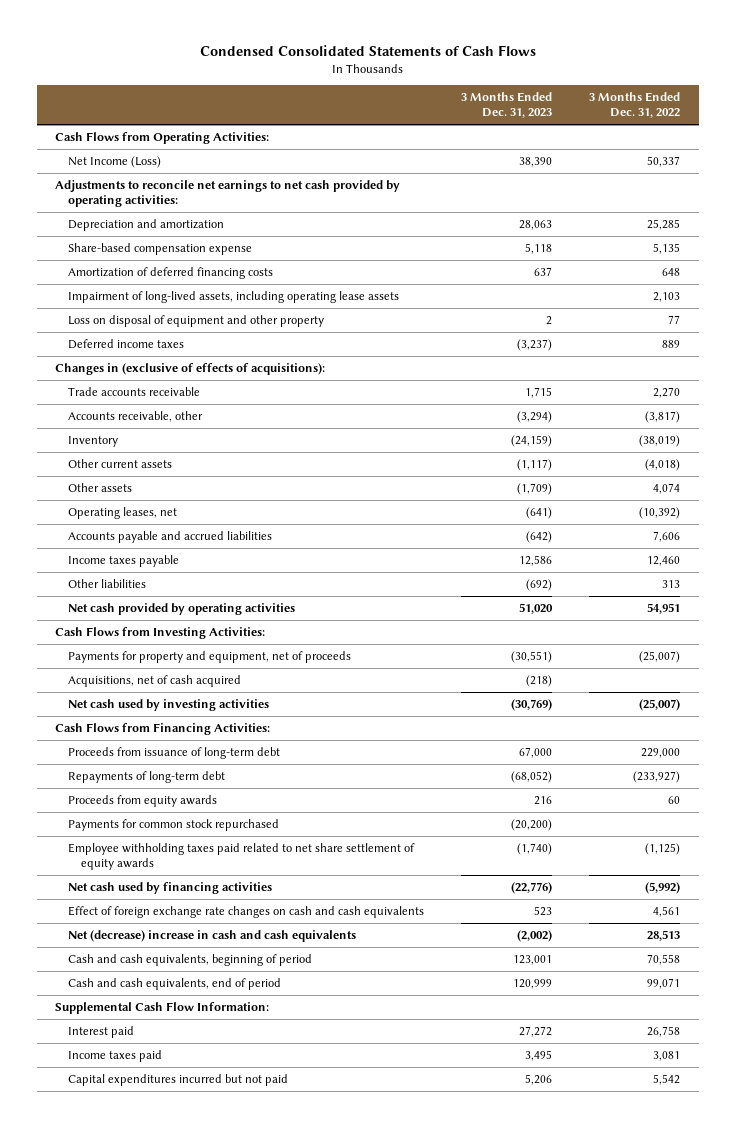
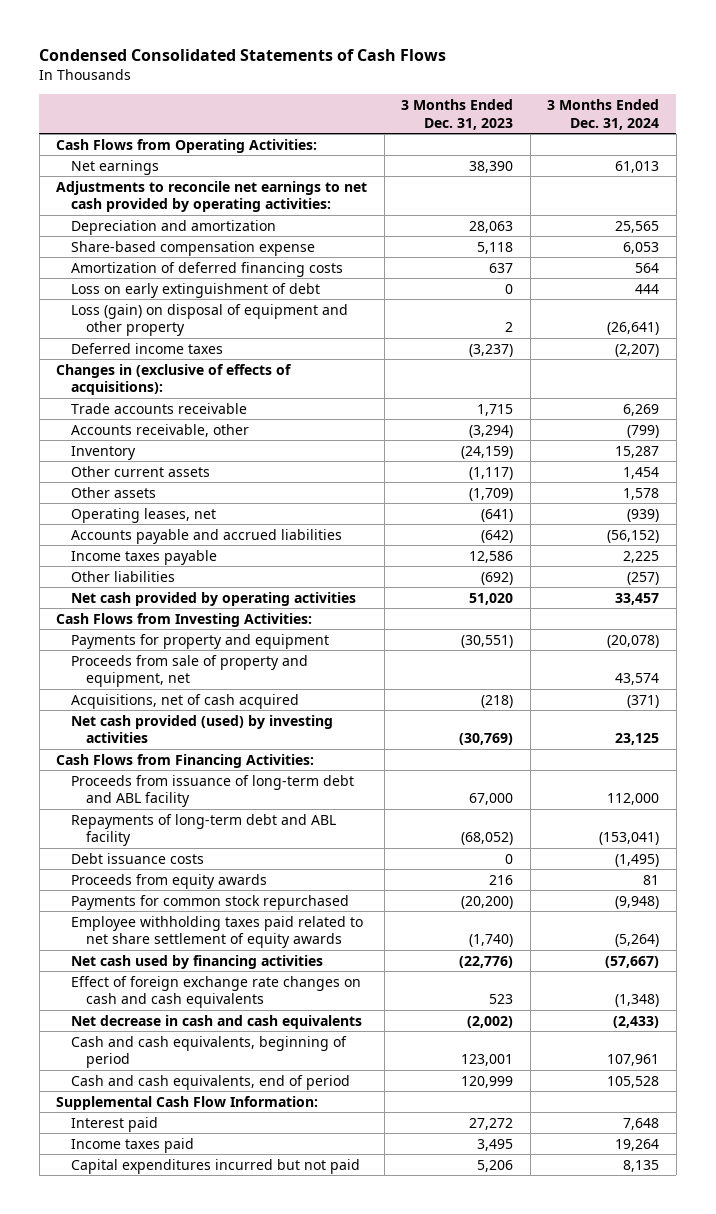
- | 3 Months Ended Dec. 31, 2023 | 3 Months Ended Dec. 31, 2022
+ | 3 Months Ended Dec. 31, 2023 | 3 Months Ended Dec. 31, 2024
- Net Income (Loss) | 38,390 | 50,337
+ Net earnings | 38,390 | 61,013
- Impairment of long-lived assets, including operating lease assets | | 2,103
- Loss on disposal of equipment and other property | 2 | 77
+ Loss on early extinguishment of debt | 0 | 444
+ Loss (gain) on disposal of equipment and other property | 2 | (26,641)
- Payments for property and equipment, net of proceeds | (30,551) | (25,007)
+ Payments for property and equipment | (30,551) | (20,078)
+ Proceeds from sale of property and equipment, net | | 43,574
- Net cash used by investing activities | (30,769) | (25,007)
+ Net cash provided (used) by investing activities | (30,769) | 23,125
- Proceeds from issuance of long-term debt | 67,000 | 229,000
- Repayments of long-term debt | (68,052) | (233,927)
+ Proceeds from issuance of long-term debt and ABL facility | 67,000 | 112,000
+ Repayments of long-term debt and ABL facility | (68,052) | (153,041)
+ Debt issuance costs | 0 | (1,495)
- Net (decrease) increase in cash and cash equivalents | (2,002) | 28,513
+ Net decrease in cash and cash equivalents | (2,002) | (2,433)

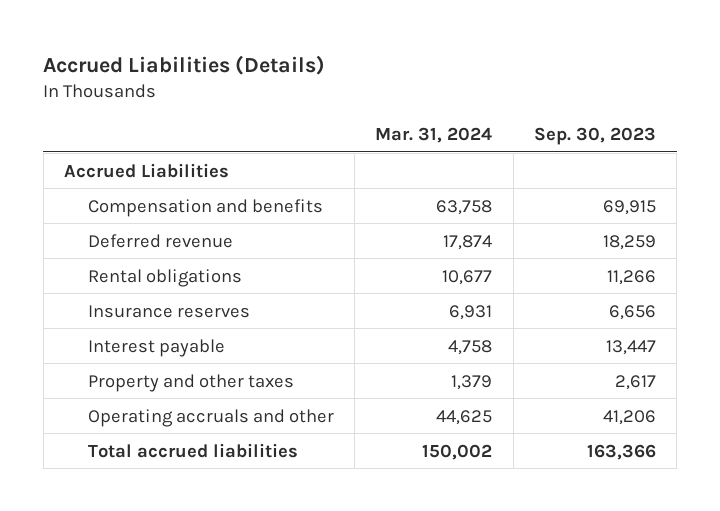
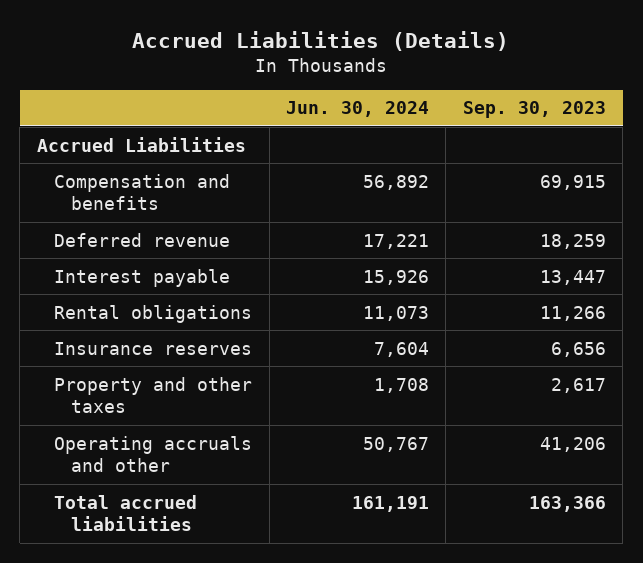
- | Mar. 31, 2024 | Sep. 30, 2023
+ | Jun. 30, 2024 | Sep. 30, 2023
moved up: Interest payable | 15,926 | 13,447

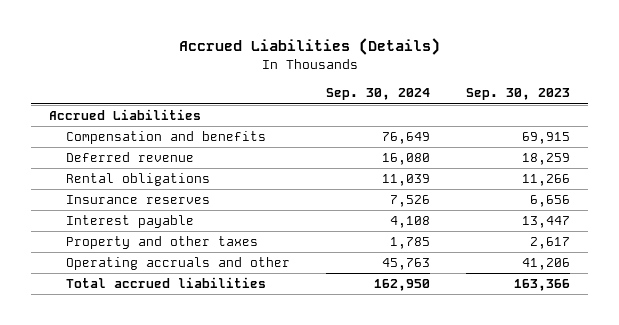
- | Jun. 30, 2024 | Sep. 30, 2023
+ | Sep. 30, 2024 | Sep. 30, 2023
moved down: Interest payable | 4,108 | 13,447

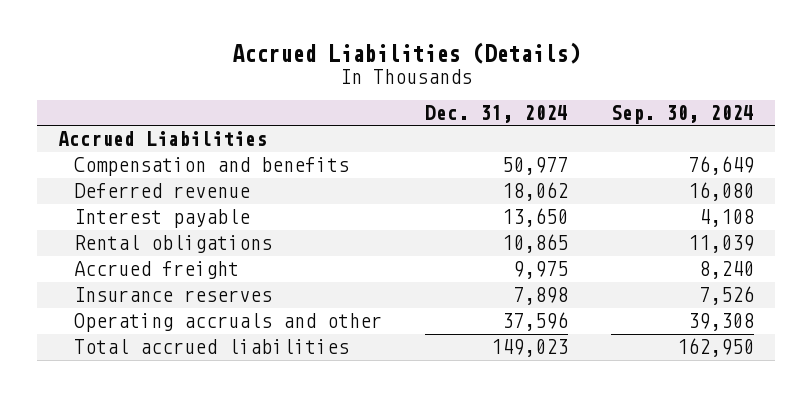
- | Sep. 30, 2024 | Sep. 30, 2023
+ | Dec. 31, 2024 | Sep. 30, 2024
moved up: Interest payable | 13,650 | 4,108
+ Accrued freight | 9,975 | 8,240
- Property and other taxes | 1,785 | 2,617
- Operating accruals and other | 45,763 | 41,206
+ Operating accruals and other | 37,596 | 39,308

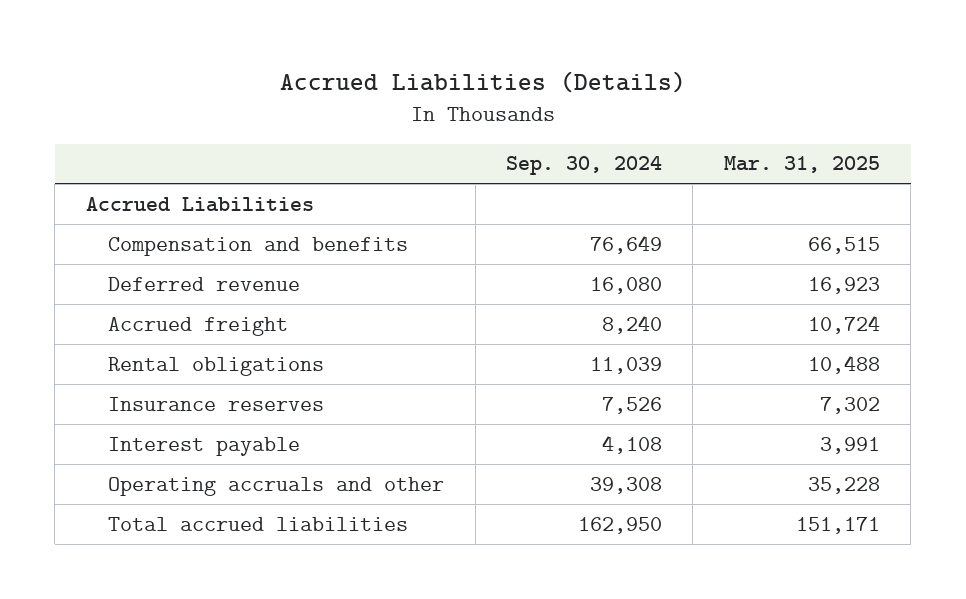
- | Dec. 31, 2024 | Sep. 30, 2024
+ | Sep. 30, 2024 | Mar. 31, 2025
moved down: Rental obligations | 11,039 | 10,488
moved down: Interest payable | 4,108 | 3,991

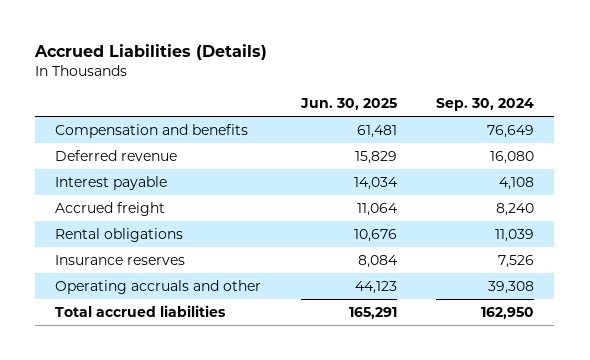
- | Sep. 30, 2024 | Mar. 31, 2025
+ | Jun. 30, 2025 | Sep. 30, 2024
- Accrued Liabilities
moved up: Interest payable | 14,034 | 4,108

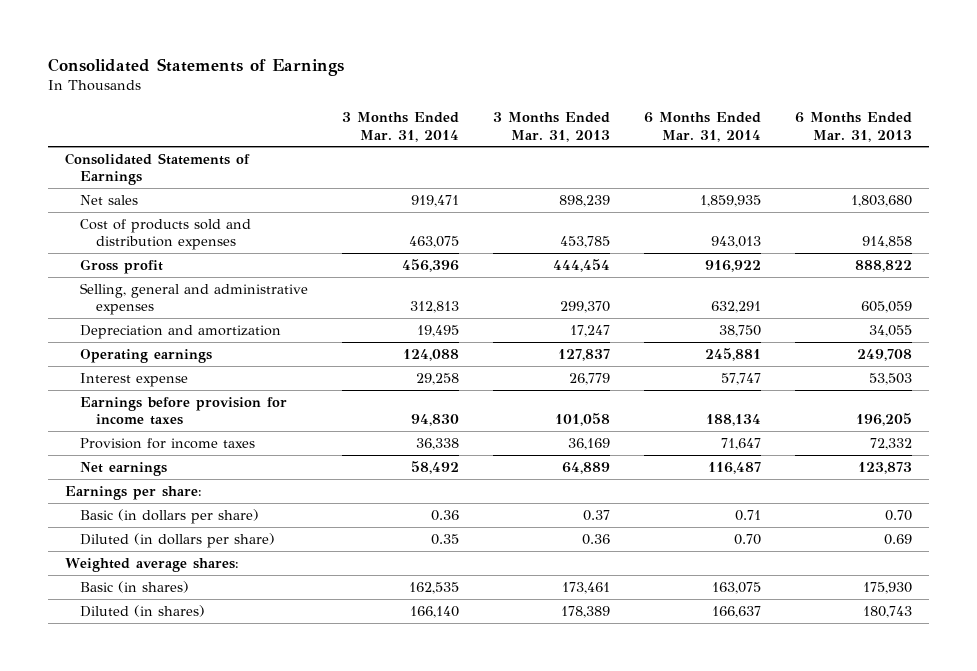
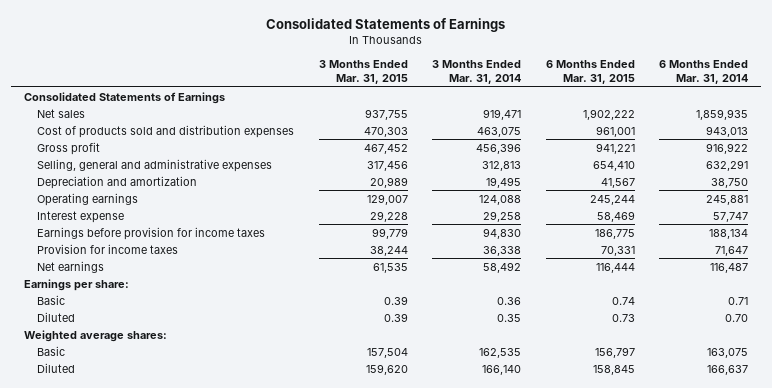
- | 3 Months Ended Mar. 31, 2014 | 3 Months Ended Mar. 31, 2013 | 6 Months Ended Mar. 31, 2014 | 6 Months Ended Mar. 31, 2013
+ | 3 Months Ended Mar. 31, 2015 | 3 Months Ended Mar. 31, 2014 | 6 Months Ended Mar. 31, 2015 | 6 Months Ended Mar. 31, 2014
- Basic (in dollars per share) | 0.36 | 0.37 | 0.71 | 0.70
- Diluted (in dollars per share) | 0.35 | 0.36 | 0.70 | 0.69
+ Basic | 0.39 | 0.36 | 0.74 | 0.71
+ Diluted | 0.39 | 0.35 | 0.73 | 0.70
- Basic (in shares) | 162,535 | 173,461 | 163,075 | 175,930
- Diluted (in shares) | 166,140 | 178,389 | 166,637 | 180,743
+ Basic | 157,504 | 162,535 | 156,797 | 163,075
+ Diluted | 159,620 | 166,140 | 158,845 | 166,637

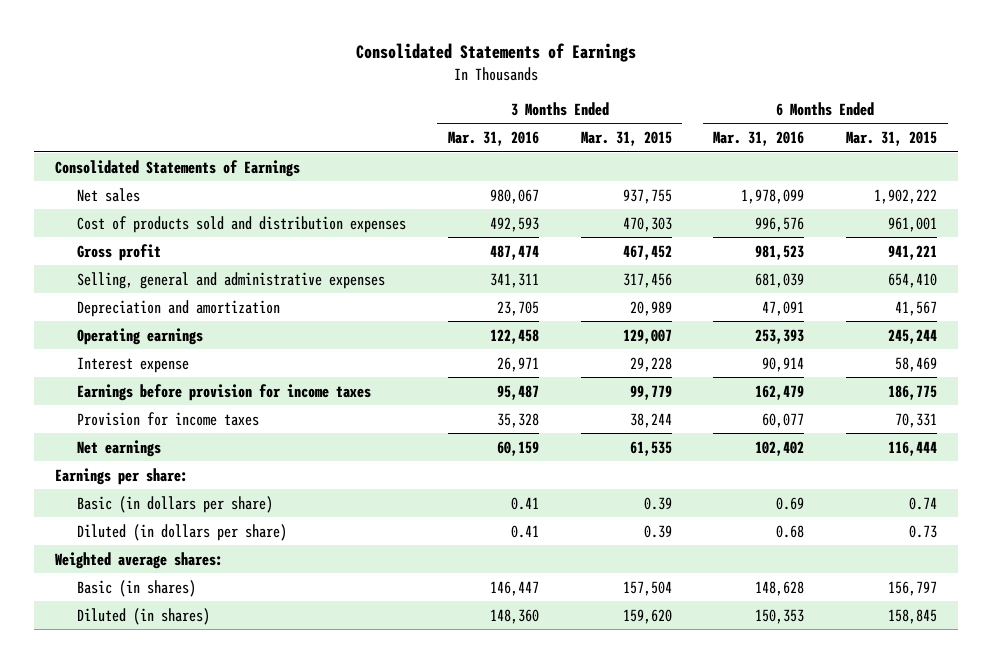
- | 3 Months Ended Mar. 31, 2015 | 3 Months Ended Mar. 31, 2014 | 6 Months Ended Mar. 31, 2015 | 6 Months Ended Mar. 31, 2014
+ | 3 Months Ended Mar. 31, 2016 | 3 Months Ended Mar. 31, 2015 | 6 Months Ended Mar. 31, 2016 | 6 Months Ended Mar. 31, 2015
- Basic | 0.39 | 0.36 | 0.74 | 0.71
- Diluted | 0.39 | 0.35 | 0.73 | 0.70
+ Basic (in dollars per share) | 0.41 | 0.39 | 0.69 | 0.74
+ Diluted (in dollars per share) | 0.41 | 0.39 | 0.68 | 0.73
- Basic | 157,504 | 162,535 | 156,797 | 163,075
- Diluted | 159,620 | 166,140 | 158,845 | 166,637
+ Basic (in shares) | 146,447 | 157,504 | 148,628 | 156,797
+ Diluted (in shares) | 148,360 | 159,620 | 150,353 | 158,845

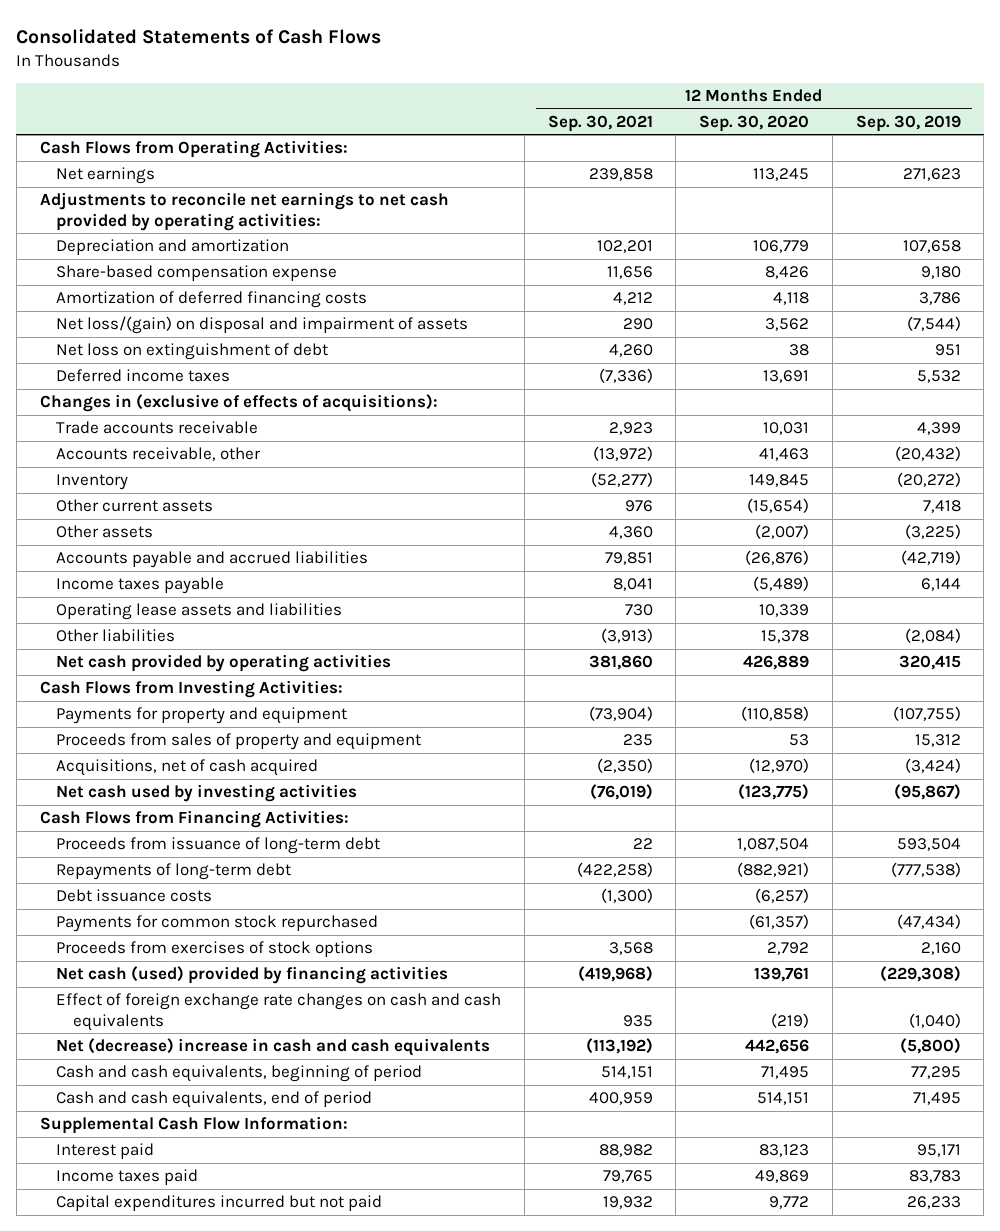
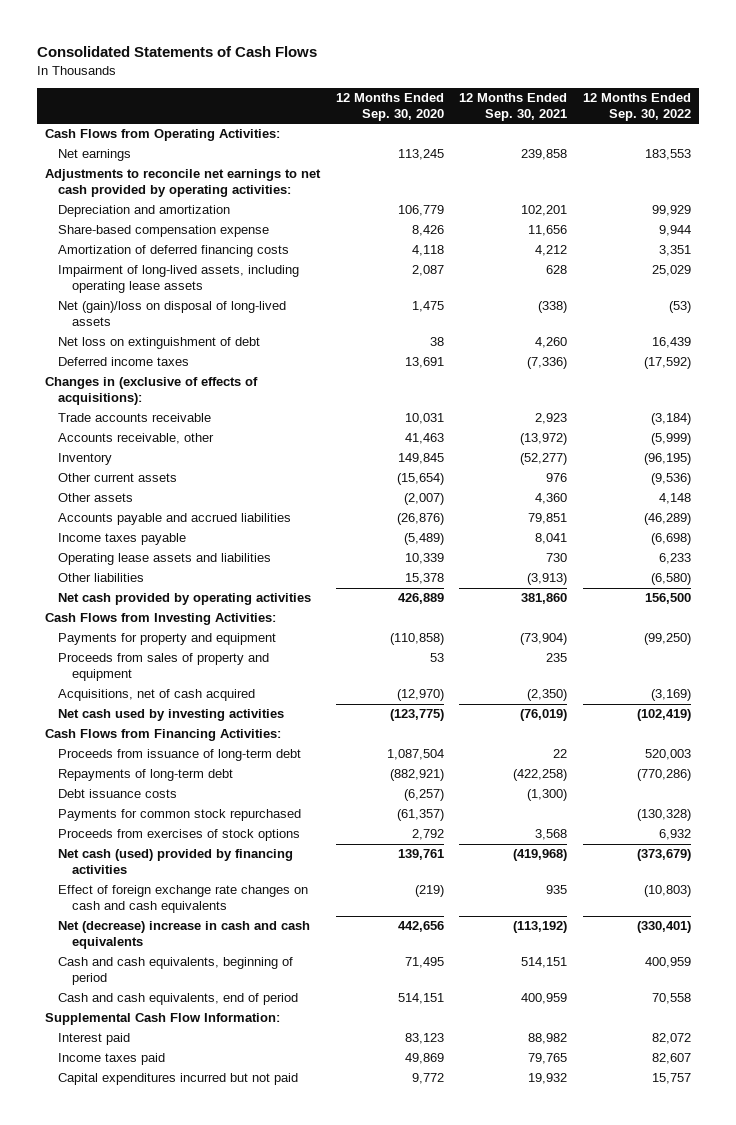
- | 12 Months Ended Sep. 30, 2021 | 12 Months Ended Sep. 30, 2020 | 12 Months Ended Sep. 30, 2019
+ | 12 Months Ended Sep. 30, 2020 | 12 Months Ended Sep. 30, 2021 | 12 Months Ended Sep. 30, 2022
- Net loss/(gain) on disposal and impairment of assets | 290 | 3,562 | (7,544)
+ Impairment of long-lived assets, including operating lease assets | 2,087 | 628 | 25,029
+ Net (gain)/loss on disposal of long-lived assets | 1,475 | (338) | (53)

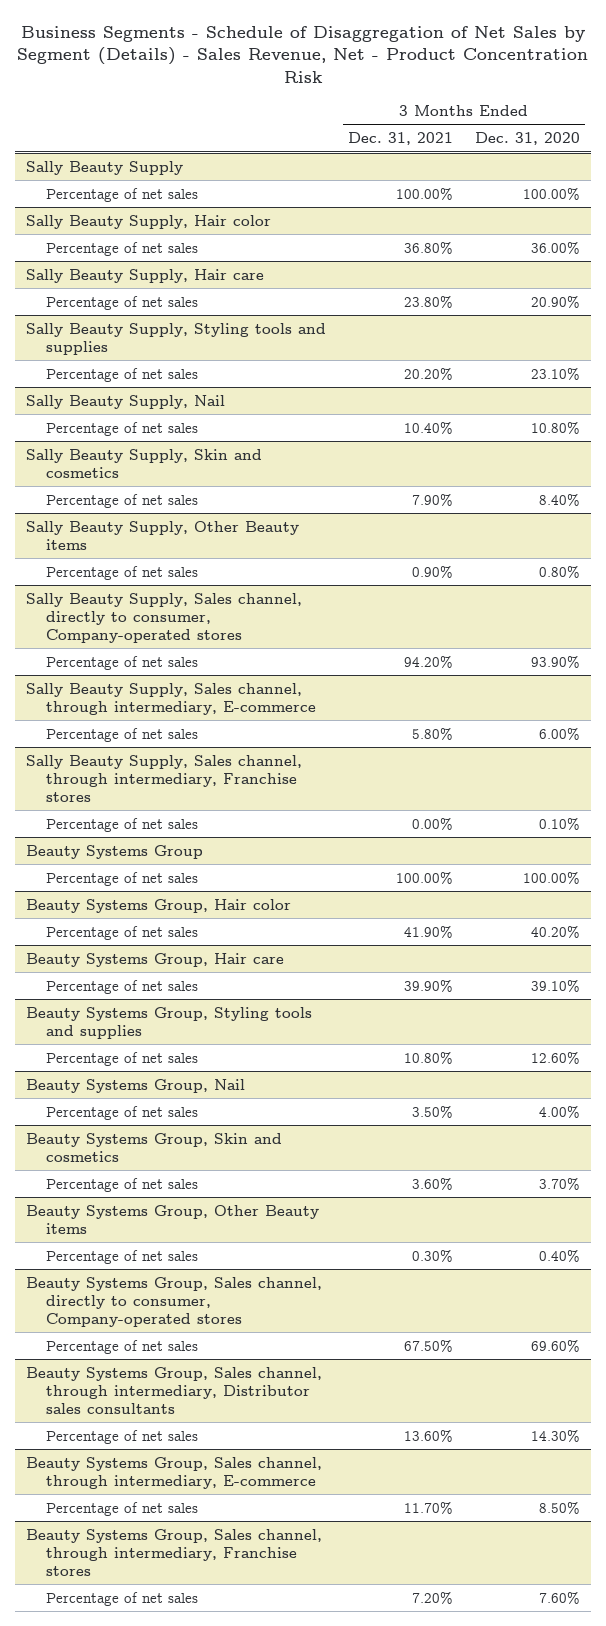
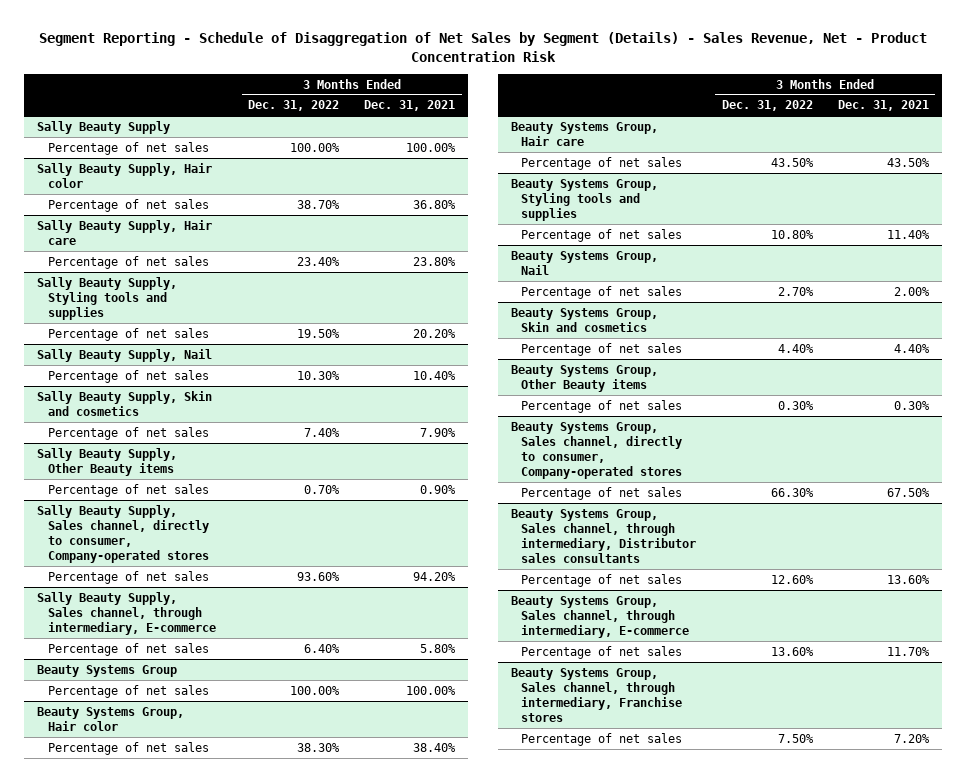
- Business Segments - Schedule of Disaggregation of Net Sales by Segment (Details) - Sales Revenue, Net - Product Concentration Risk
+ Segment Reporting - Schedule of Disaggregation of Net Sales by Segment (Details) - Sales Revenue, Net - Product Concentration Risk
- | 3 Months Ended Dec. 31, 2021 | 3 Months Ended Dec. 31, 2020
+ | 3 Months Ended Dec. 31, 2022 | 3 Months Ended Dec. 31, 2021
- Sally Beauty Supply, Sales channel, through intermediary, Franchise stores
- Percentage of net sales | 0.00% | 0.10%
@ Beauty Systems Group, Hair color
- Percentage of net sales | 41.90% | 40.20%
+ Percentage of net sales | 38.30% | 38.40%
@ Beauty Systems Group, Hair care
- Percentage of net sales | 39.90% | 39.10%
+ Percentage of net sales | 43.50% | 43.50%
@ Beauty Systems Group, Styling tools and supplies
- Percentage of net sales | 10.80% | 12.60%
+ Percentage of net sales | 10.80% | 11.40%
@ Beauty Systems Group, Nail
- Percentage of net sales | 3.50% | 4.00%
+ Percentage of net sales | 2.70% | 2.00%
@ Beauty Systems Group, Skin and cosmetics
- Percentage of net sales | 3.60% | 3.70%
+ Percentage of net sales | 4.40% | 4.40%

